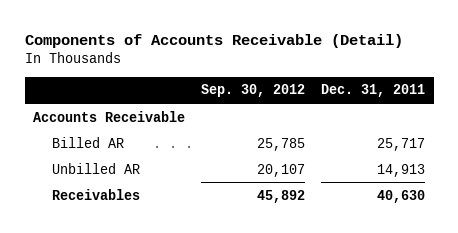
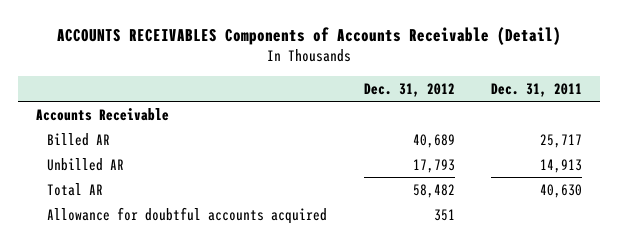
- Components of Accounts Receivable (Detail)
+ ACCOUNTS RECEIVABLES Components of Accounts Receivable (Detail)
- | Sep. 30, 2012 | Dec. 31, 2011
+ | Dec. 31, 2012 | Dec. 31, 2011
- Receivables | 45,892 | 40,630
+ Total AR | 58,482 | 40,630
+ Allowance for doubtful accounts acquired | 351 |

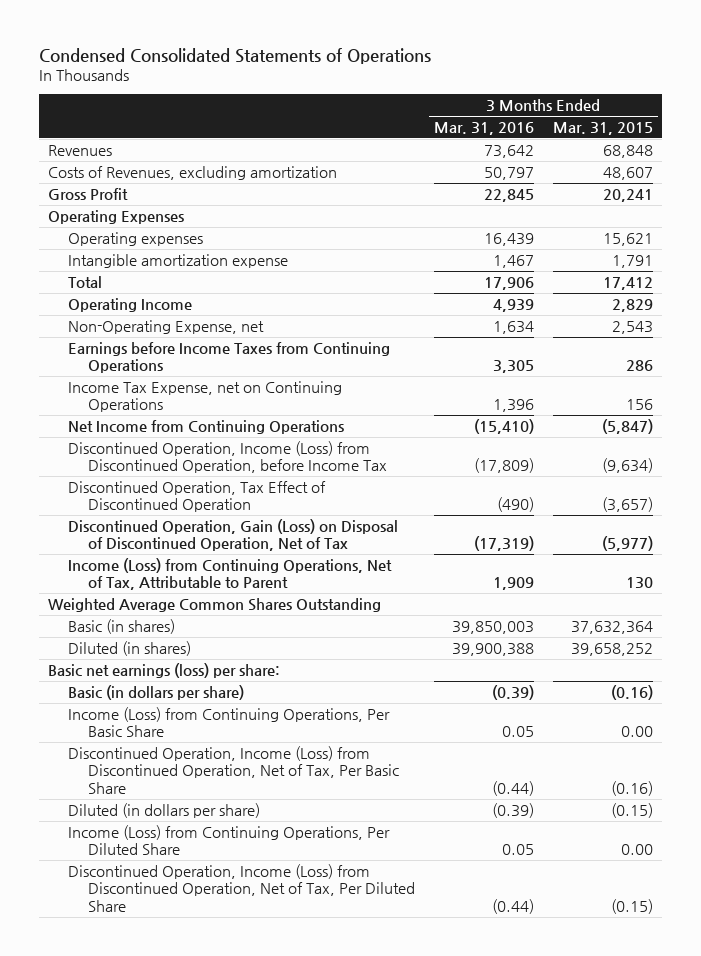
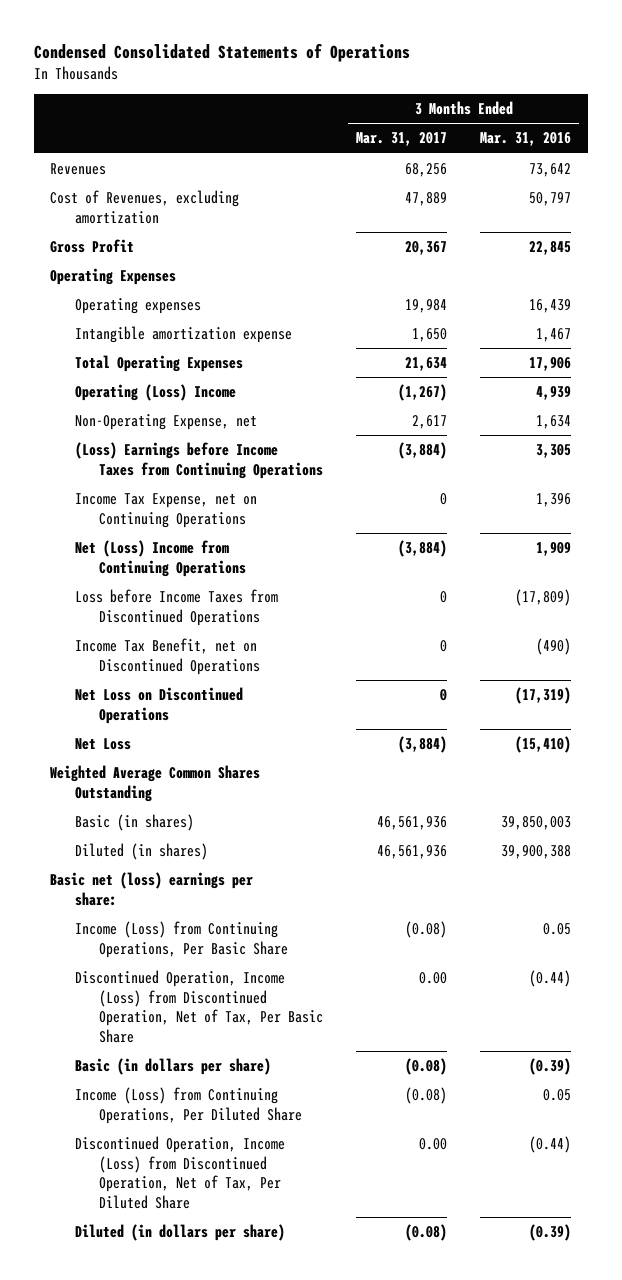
- | 3 Months Ended Mar. 31, 2016 | 3 Months Ended Mar. 31, 2015
+ | 3 Months Ended Mar. 31, 2017 | 3 Months Ended Mar. 31, 2016
- Costs of Revenues, excluding amortization | 50,797 | 48,607
+ Cost of Revenues, excluding amortization | 47,889 | 50,797
- Total | 17,906 | 17,412
- Operating Income | 4,939 | 2,829
+ Total Operating Expenses | 21,634 | 17,906
+ Operating (Loss) Income | (1,267) | 4,939
- Earnings before Income Taxes from Continuing Operations | 3,305 | 286
+ (Loss) Earnings before Income Taxes from Continuing Operations | (3,884) | 3,305
- Net Income from Continuing Operations | (15,410) | (5,847)
- Discontinued Operation, Income (Loss) from Discontinued Operation, before Income Tax | (17,809) | (9,634)
- Discontinued Operation, Tax Effect of Discontinued Operation | (490) | (3,657)
- Discontinued Operation, Gain (Loss) on Disposal of Discontinued Operation, Net of Tax | (17,319) | (5,977)
- Income (Loss) from Continuing Operations, Net of Tax, Attributable to Parent | 1,909 | 130
+ Net (Loss) Income from Continuing Operations | (3,884) | 1,909
+ Loss before Income Taxes from Discontinued Operations | 0 | (17,809)
+ Income Tax Benefit, net on Discontinued Operations | 0 | (490)
+ Net Loss on Discontinued Operations | 0 | (17,319)
+ Net Loss | (3,884) | (15,410)
- Basic net earnings (loss) per share:
+ Basic net (loss) earnings per share:
moved down: Basic (in dollars per share) | (0.08) | (0.39)
moved down: Diluted (in dollars per share) | (0.08) | (0.39)

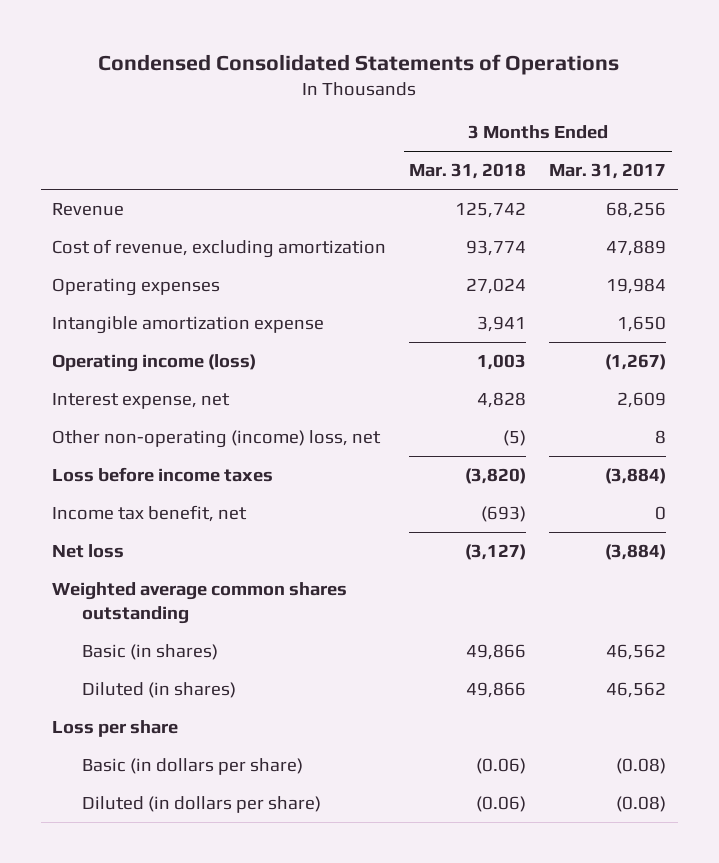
- | 3 Months Ended Mar. 31, 2017 | 3 Months Ended Mar. 31, 2016
+ | 3 Months Ended Mar. 31, 2018 | 3 Months Ended Mar. 31, 2017
- Revenues | 68,256 | 73,642
- Cost of Revenues, excluding amortization | 47,889 | 50,797
- Gross Profit | 20,367 | 22,845
- Operating Expenses
+ Revenue | 125,742 | 68,256
+ Cost of revenue, excluding amortization | 93,774 | 47,889
- Total Operating Expenses | 21,634 | 17,906
- Operating (Loss) Income | (1,267) | 4,939
- Non-Operating Expense, net | 2,617 | 1,634
- (Loss) Earnings before Income Taxes from Continuing Operations | (3,884) | 3,305
- Income Tax Expense, net on Continuing Operations | 0 | 1,396
- Net (Loss) Income from Continuing Operations | (3,884) | 1,909
- Loss before Income Taxes from Discontinued Operations | 0 | (17,809)
- Income Tax Benefit, net on Discontinued Operations | 0 | (490)
- Net Loss on Discontinued Operations | 0 | (17,319)
- Net Loss | (3,884) | (15,410)
- Weighted Average Common Shares Outstanding
- Basic (in shares) | 46,561,936 | 39,850,003
- Diluted (in shares) | 46,561,936 | 39,900,388
- Basic net (loss) earnings per share:
- Income (Loss) from Continuing Operations, Per Basic Share | (0.08) | 0.05
- Discontinued Operation, Income (Loss) from Discontinued Operation, Net of Tax, Per Basic Share | 0.00 | (0.44)
+ Operating income (loss) | 1,003 | (1,267)
+ Interest expense, net | 4,828 | 2,609
+ Other non-operating (income) loss, net | (5) | 8
+ Loss before income taxes | (3,820) | (3,884)
+ Income tax benefit, net | (693) | 0
+ Net loss | (3,127) | (3,884)
+ Weighted average common shares outstanding
+ Basic (in shares) | 49,866 | 46,562
+ Diluted (in shares) | 49,866 | 46,562
+ Loss per share
- Income (Loss) from Continuing Operations, Per Diluted Share | (0.08) | 0.05
- Discontinued Operation, Income (Loss) from Discontinued Operation, Net of Tax, Per Diluted Share | 0.00 | (0.44)

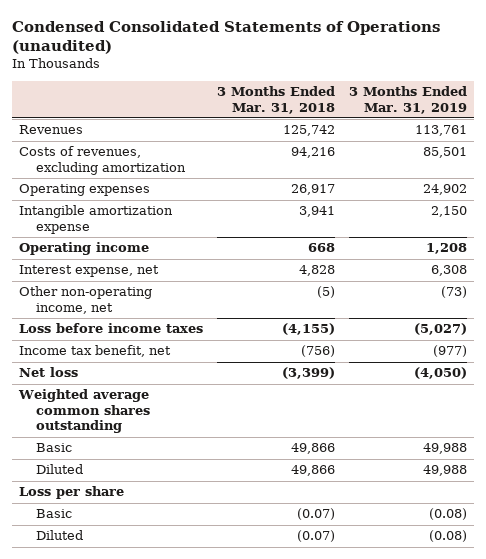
- Condensed Consolidated Statements of Operations
+ Condensed Consolidated Statements of Operations (unaudited)
- | 3 Months Ended Mar. 31, 2018 | 3 Months Ended Mar. 31, 2017
+ | 3 Months Ended Mar. 31, 2018 | 3 Months Ended Mar. 31, 2019
- Revenue | 125,742 | 68,256
- Cost of revenue, excluding amortization | 93,774 | 47,889
- Operating expenses | 27,024 | 19,984
+ Revenues | 125,742 | 113,761
+ Costs of revenues, excluding amortization | 94,216 | 85,501
+ Operating expenses | 26,917 | 24,902
- Operating income (loss) | 1,003 | (1,267)
+ Operating income | 668 | 1,208
- Other non-operating (income) loss, net | (5) | 8
- Loss before income taxes | (3,820) | (3,884)
- Income tax benefit, net | (693) | 0
- Net loss | (3,127) | (3,884)
+ Other non-operating income, net | (5) | (73)
+ Loss before income taxes | (4,155) | (5,027)
+ Income tax benefit, net | (756) | (977)
+ Net loss | (3,399) | (4,050)
- Basic (in shares) | 49,866 | 46,562
- Diluted (in shares) | 49,866 | 46,562
+ Basic | 49,866 | 49,988
+ Diluted | 49,866 | 49,988
- Basic (in dollars per share) | (0.06) | (0.08)
- Diluted (in dollars per share) | (0.06) | (0.08)
+ Basic | (0.07) | (0.08)
+ Diluted | (0.07) | (0.08)

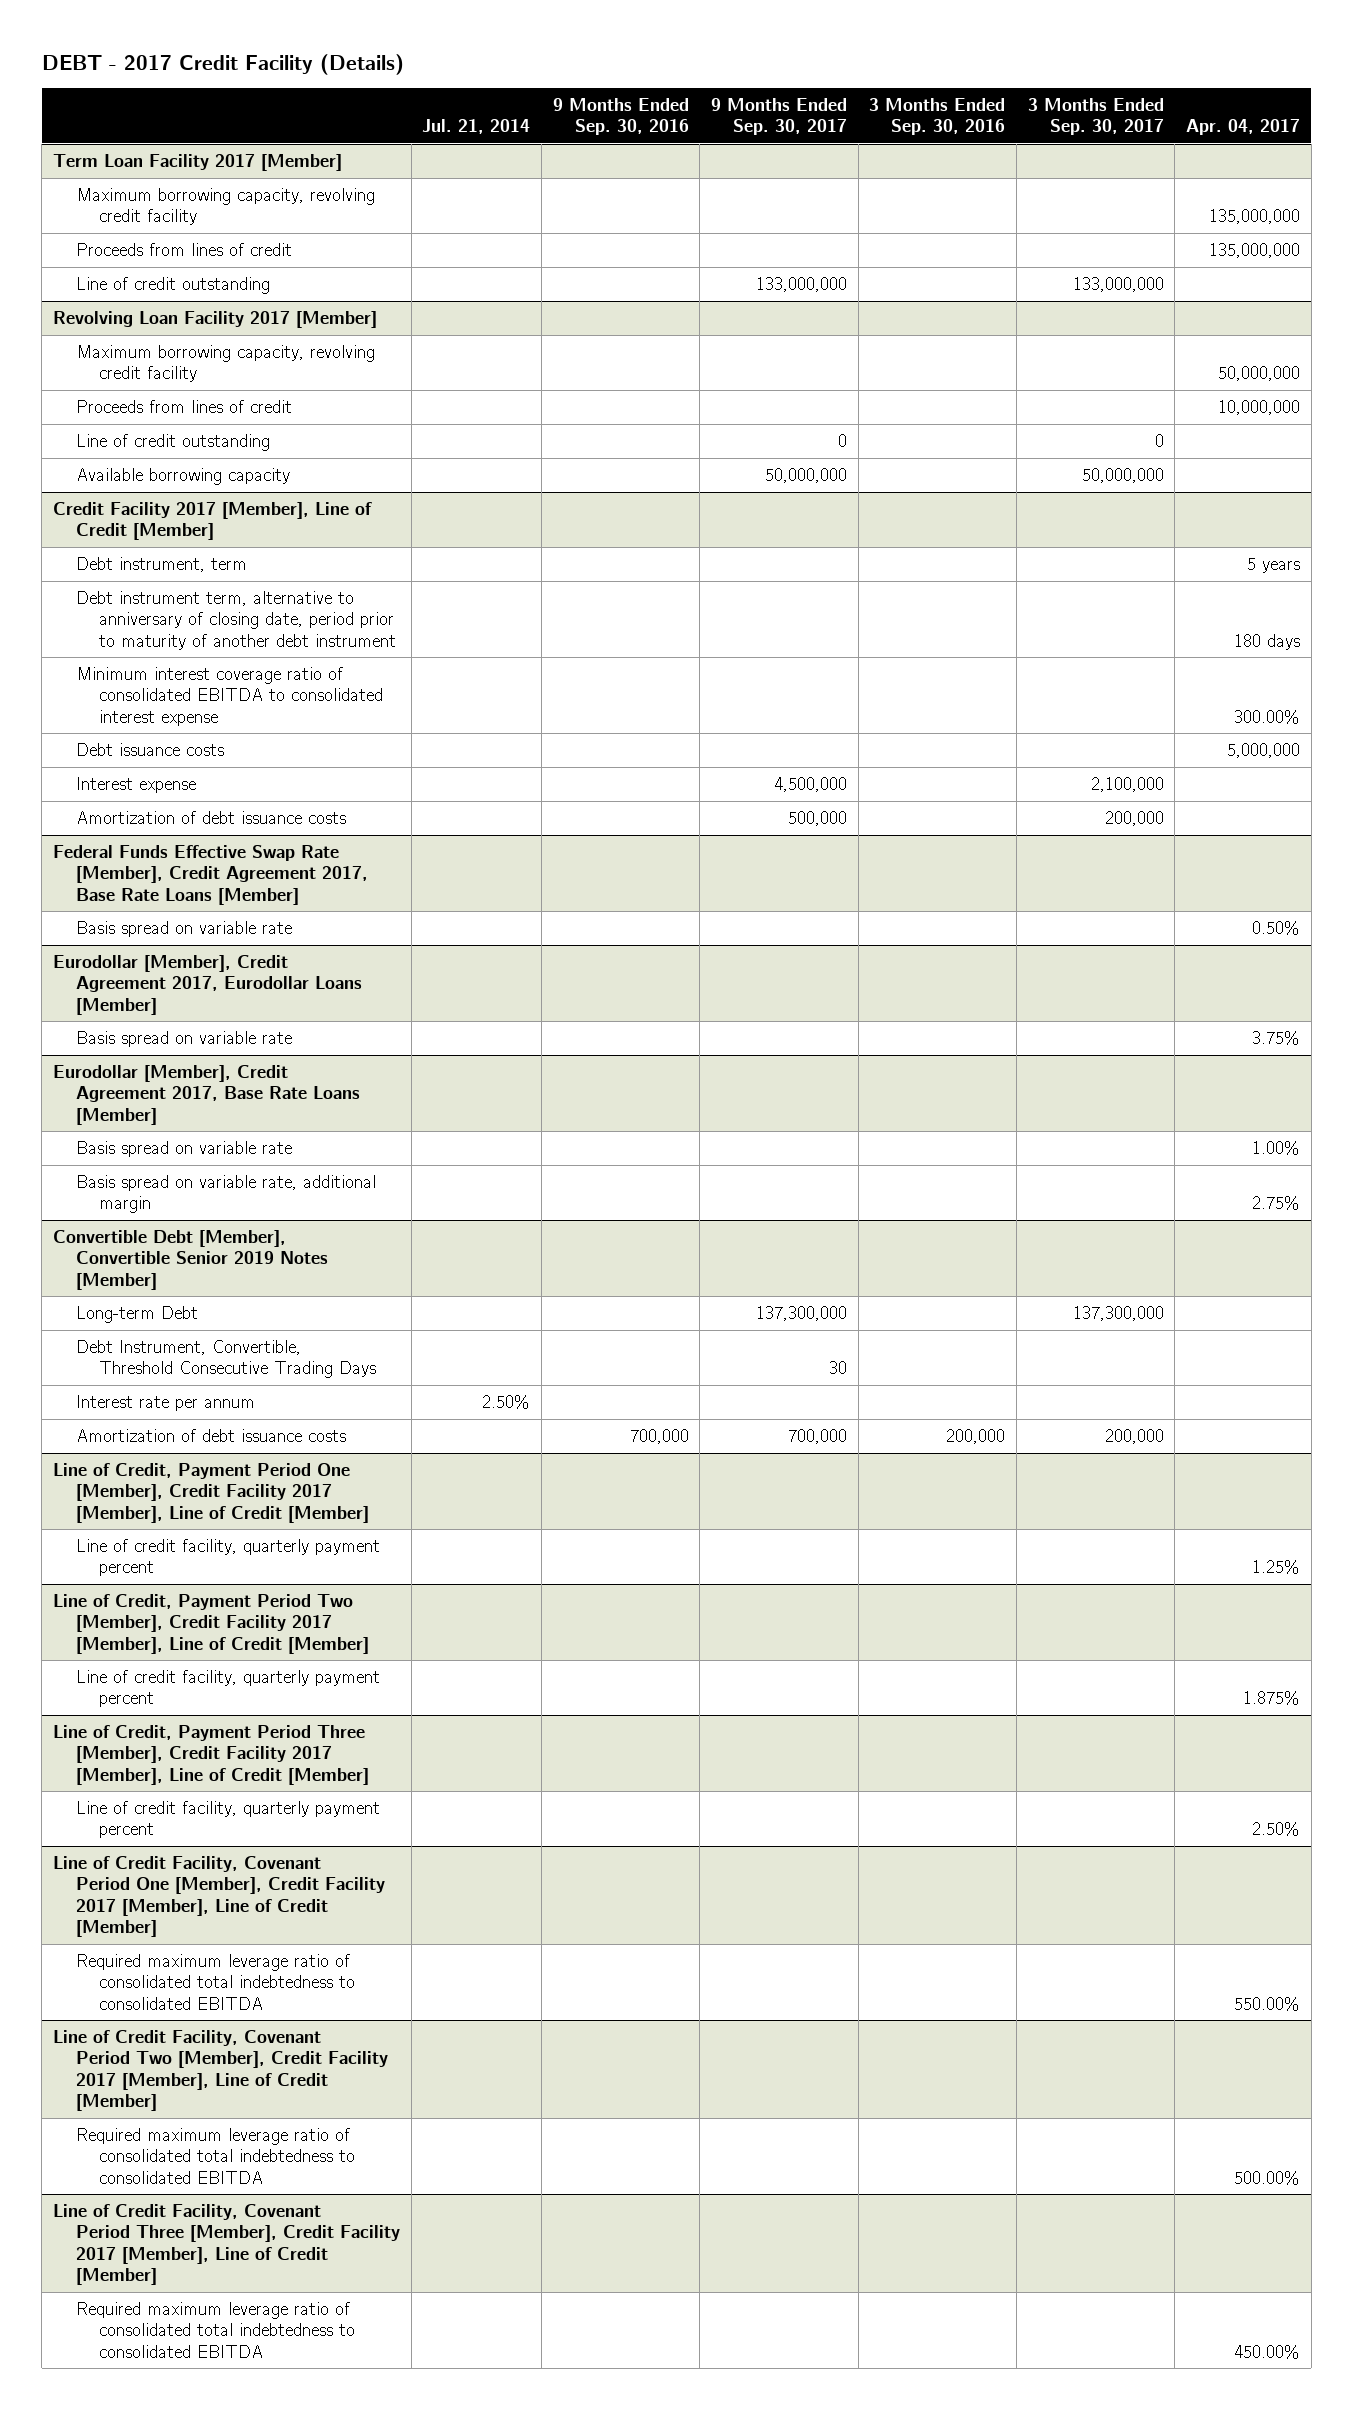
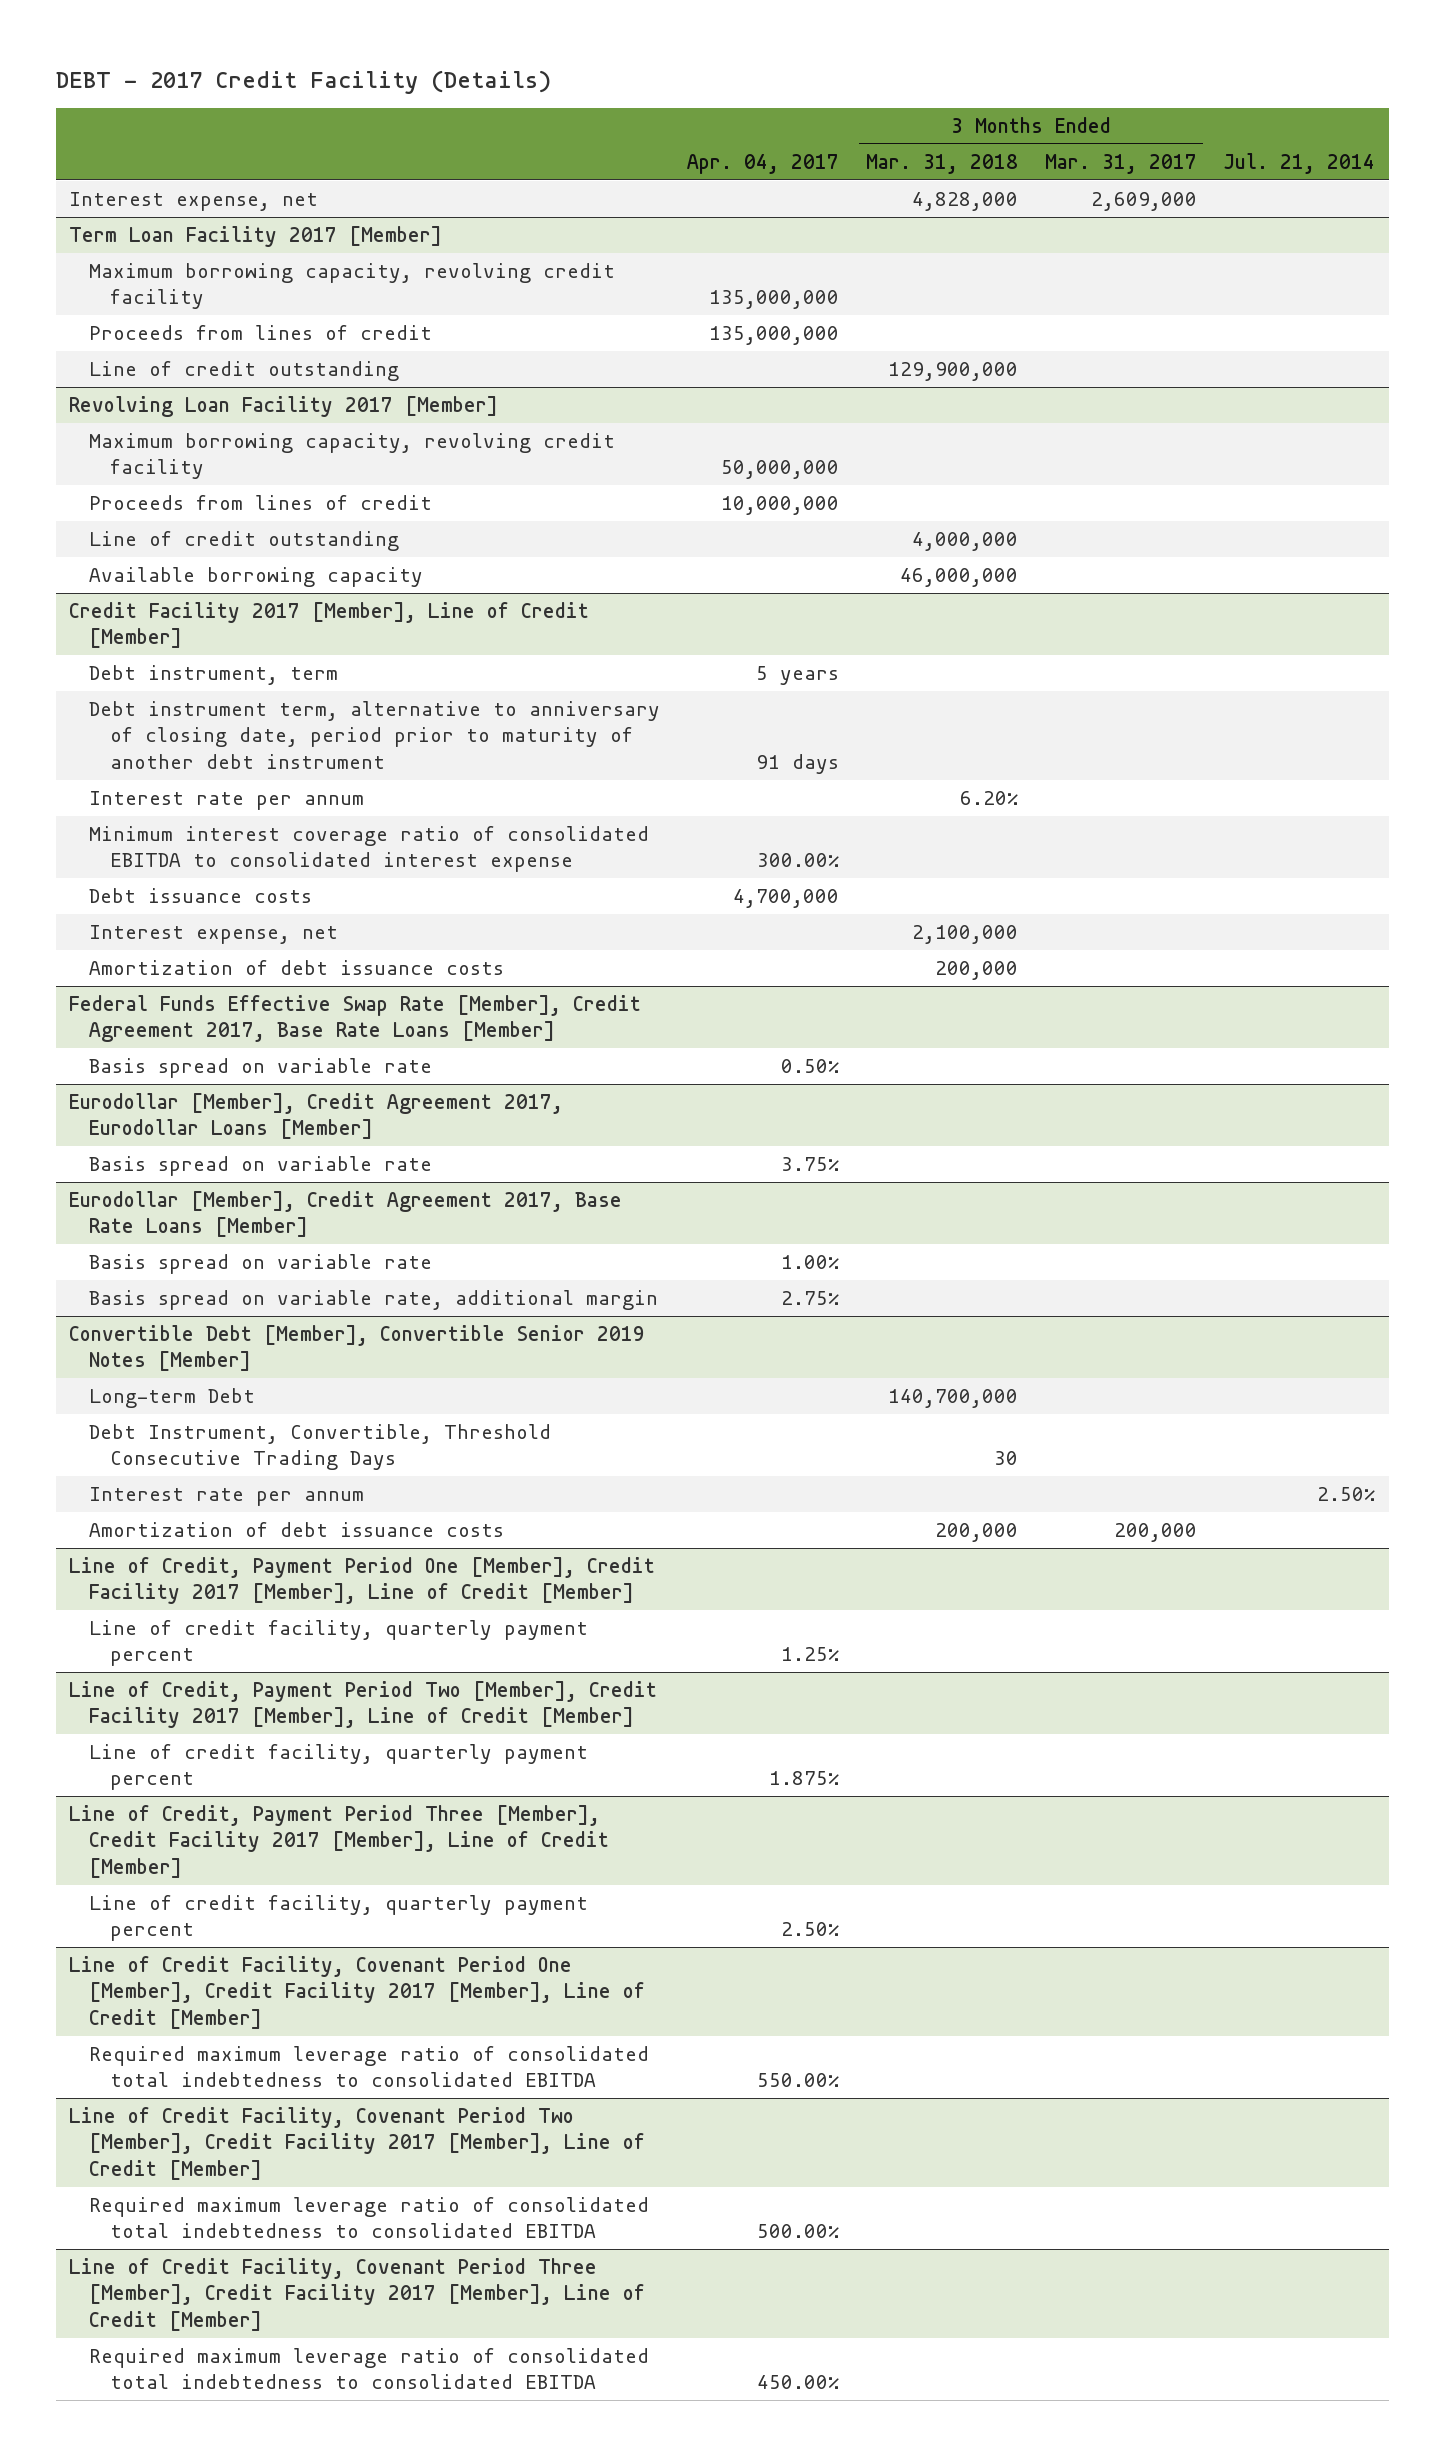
- | Jul. 21, 2014 | 9 Months Ended Sep. 30, 2016 | 9 Months Ended Sep. 30, 2017 | 3 Months Ended Sep. 30, 2016 | 3 Months Ended Sep. 30, 2017 | Apr. 04, 2017
+ | Apr. 04, 2017 | 3 Months Ended Mar. 31, 2018 | 3 Months Ended Mar. 31, 2017 | Jul. 21, 2014
+ Interest expense, net | | 4,828,000 | 2,609,000 |
@ Credit Facility 2017 [Member], Line of Credit [Member]
- Debt instrument term, alternative to anniversary of closing date, period prior to maturity of another debt instrument | | | | | | 180 days
+ Debt instrument term, alternative to anniversary of closing date, period prior to maturity of another debt instrument | 91 days | | |
+ Interest rate per annum | | 6.20% | |
- Debt issuance costs | | | | | | 5,000,000
- Interest expense | | | 4,500,000 | | 2,100,000 |
+ Debt issuance costs | 4,700,000 | | |
+ Interest expense, net | | 2,100,000 | |

